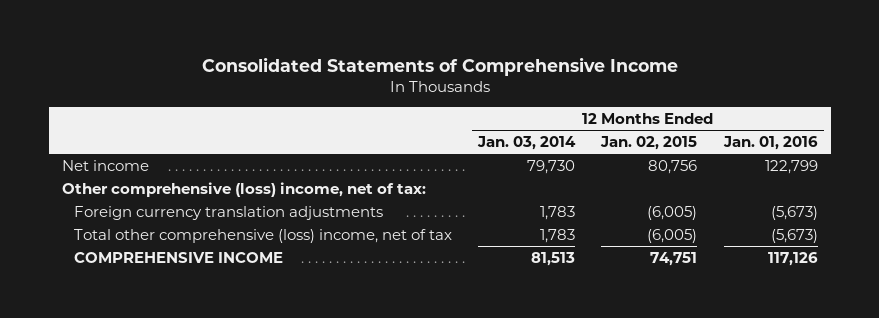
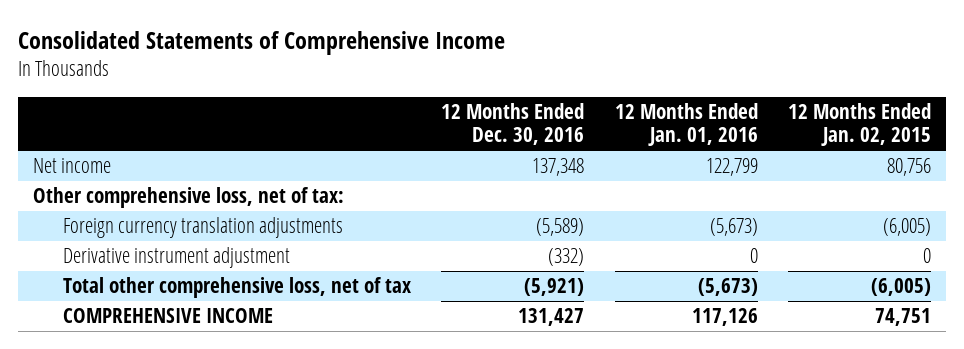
- | 12 Months Ended Jan. 03, 2014 | 12 Months Ended Jan. 02, 2015 | 12 Months Ended Jan. 01, 2016
+ | 12 Months Ended Dec. 30, 2016 | 12 Months Ended Jan. 01, 2016 | 12 Months Ended Jan. 02, 2015
- Other comprehensive (loss) income, net of tax:
+ Other comprehensive loss, net of tax:
- Total other comprehensive (loss) income, net of tax | 1,783 | (6,005) | (5,673)
+ Derivative instrument adjustment | (332) | 0 | 0
+ Total other comprehensive loss, net of tax | (5,921) | (5,673) | (6,005)

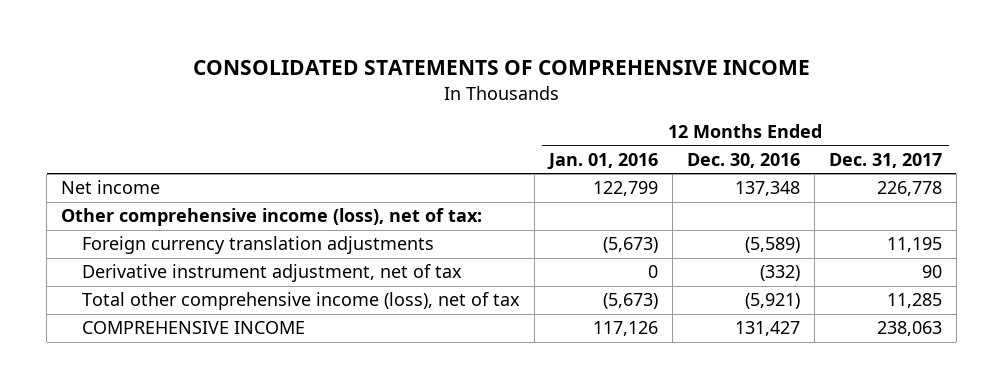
- Consolidated Statements of Comprehensive Income
+ CONSOLIDATED STATEMENTS OF COMPREHENSIVE INCOME
- | 12 Months Ended Dec. 30, 2016 | 12 Months Ended Jan. 01, 2016 | 12 Months Ended Jan. 02, 2015
+ | 12 Months Ended Jan. 01, 2016 | 12 Months Ended Dec. 30, 2016 | 12 Months Ended Dec. 31, 2017
- Other comprehensive loss, net of tax:
+ Other comprehensive income (loss), net of tax:
- Derivative instrument adjustment | (332) | 0 | 0
- Total other comprehensive loss, net of tax | (5,921) | (5,673) | (6,005)
+ Derivative instrument adjustment, net of tax | 0 | (332) | 90
+ Total other comprehensive income (loss), net of tax | (5,673) | (5,921) | 11,285

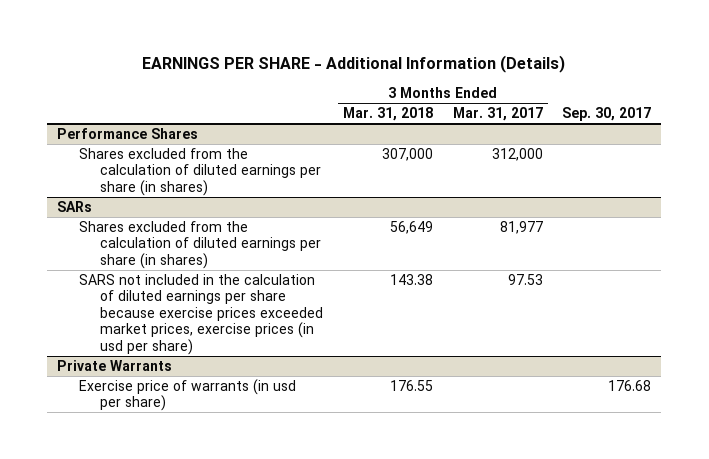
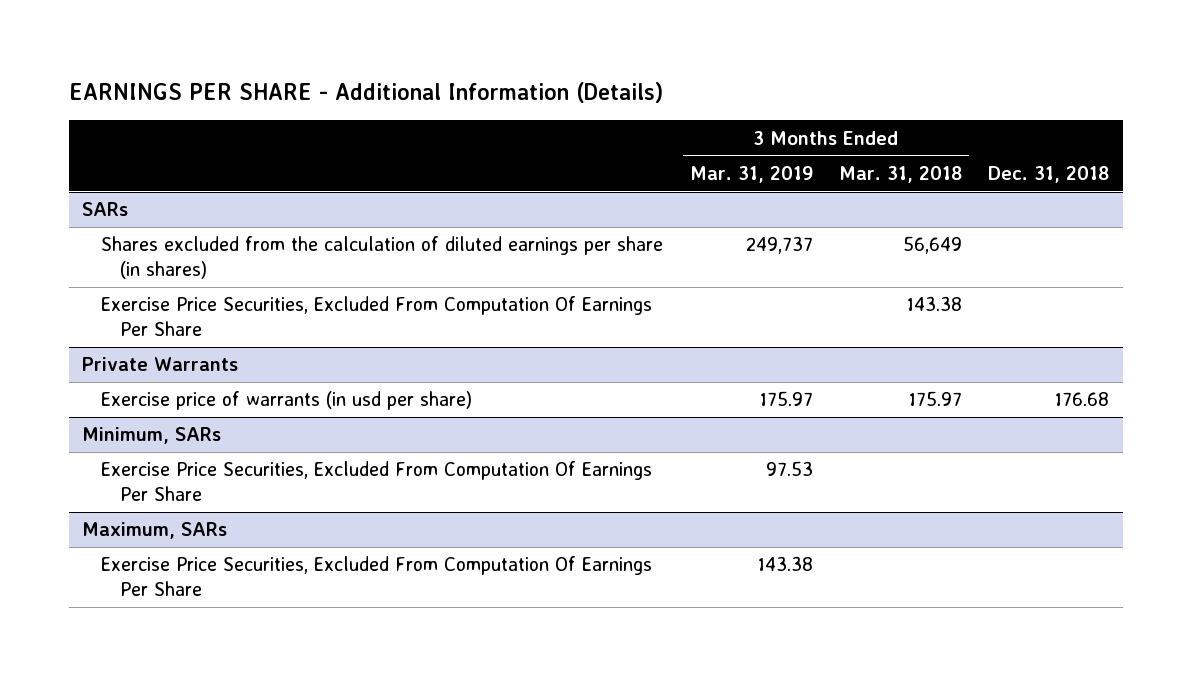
- | 3 Months Ended Mar. 31, 2018 | 3 Months Ended Mar. 31, 2017 | Sep. 30, 2017
+ | 3 Months Ended Mar. 31, 2019 | 3 Months Ended Mar. 31, 2018 | Dec. 31, 2018
- Performance Shares
- Shares excluded from the calculation of diluted earnings per share (in shares) | 307,000 | 312,000 |
@ SARs
- SARS not included in the calculation of diluted earnings per share because exercise prices exceeded market prices, exercise prices (in usd per share) | 143.38 | 97.53 |
+ Exercise Price Securities, Excluded From Computation Of Earnings Per Share | | 143.38 |
@ Private Warrants
- Exercise price of warrants (in usd per share) | 176.55 | | 176.68
+ Exercise price of warrants (in usd per share) | 175.97 | 175.97 | 176.68
+ Minimum, SARs
+ Exercise Price Securities, Excluded From Computation Of Earnings Per Share | 97.53 | |
+ Maximum, SARs
+ Exercise Price Securities, Excluded From Computation Of Earnings Per Share | 143.38 | |

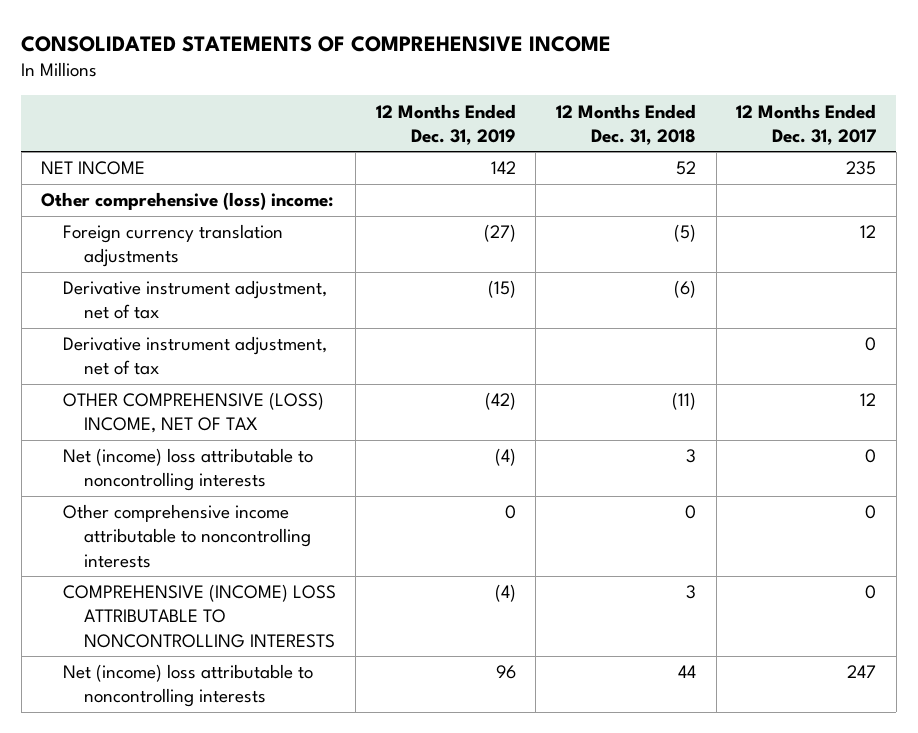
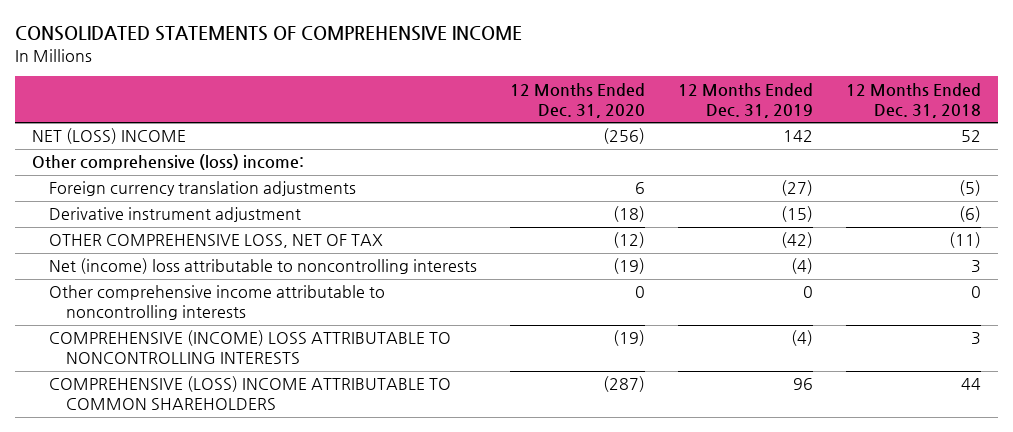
- | 12 Months Ended Dec. 31, 2019 | 12 Months Ended Dec. 31, 2018 | 12 Months Ended Dec. 31, 2017
+ | 12 Months Ended Dec. 31, 2020 | 12 Months Ended Dec. 31, 2019 | 12 Months Ended Dec. 31, 2018
- NET INCOME | 142 | 52 | 235
+ NET (LOSS) INCOME | (256) | 142 | 52
- Derivative instrument adjustment, net of tax | (15) | (6) |
- Derivative instrument adjustment, net of tax | | | 0
- OTHER COMPREHENSIVE (LOSS) INCOME, NET OF TAX | (42) | (11) | 12
+ Derivative instrument adjustment | (18) | (15) | (6)
+ OTHER COMPREHENSIVE LOSS, NET OF TAX | (12) | (42) | (11)
- Net (income) loss attributable to noncontrolling interests | 96 | 44 | 247
+ COMPREHENSIVE (LOSS) INCOME ATTRIBUTABLE TO COMMON SHAREHOLDERS | (287) | 96 | 44

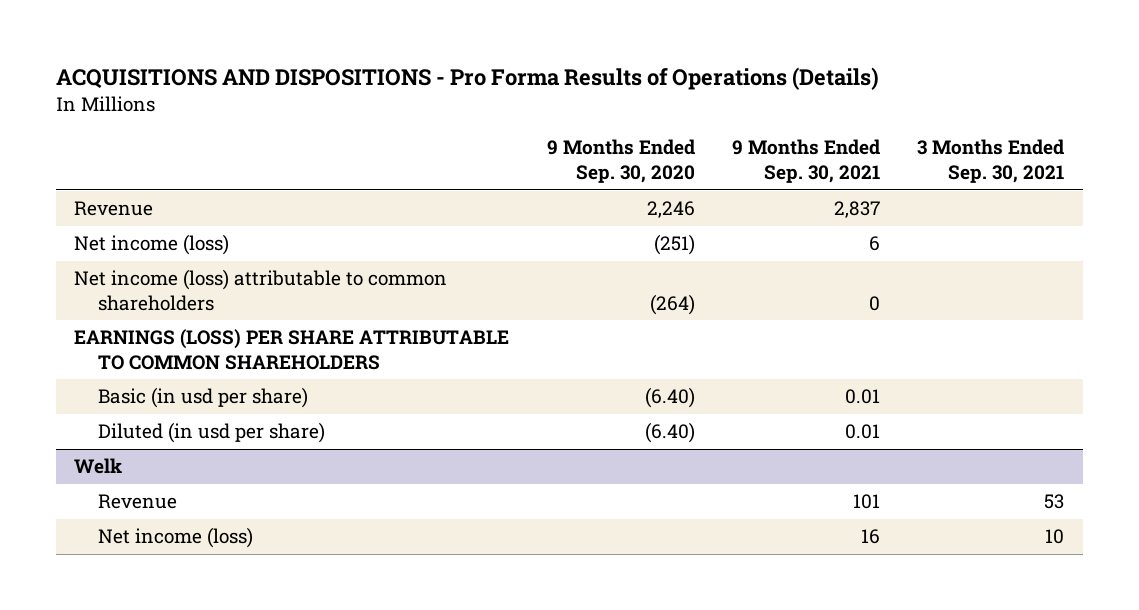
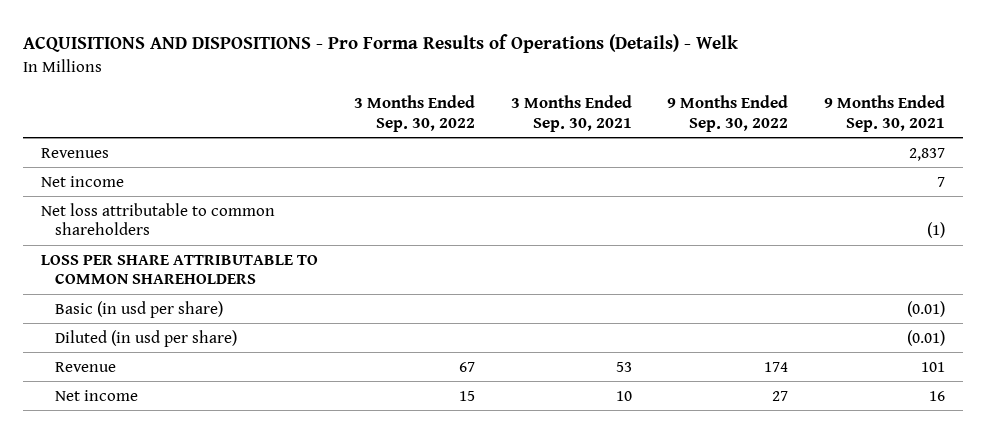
- ACQUISITIONS AND DISPOSITIONS - Pro Forma Results of Operations (Details)
+ ACQUISITIONS AND DISPOSITIONS - Pro Forma Results of Operations (Details) - Welk
- | 9 Months Ended Sep. 30, 2020 | 9 Months Ended Sep. 30, 2021 | 3 Months Ended Sep. 30, 2021
+ | 3 Months Ended Sep. 30, 2022 | 3 Months Ended Sep. 30, 2021 | 9 Months Ended Sep. 30, 2022 | 9 Months Ended Sep. 30, 2021
- Revenue | 2,246 | 2,837 |
- Net income (loss) | (251) | 6 |
- Net income (loss) attributable to common shareholders | (264) | 0 |
- EARNINGS (LOSS) PER SHARE ATTRIBUTABLE TO COMMON SHAREHOLDERS
- Basic (in usd per share) | (6.40) | 0.01 |
- Diluted (in usd per share) | (6.40) | 0.01 |
- Welk
+ Revenues | | | | 2,837
+ Net income | | | | 7
+ Net loss attributable to common shareholders | | | | (1)
+ LOSS PER SHARE ATTRIBUTABLE TO COMMON SHAREHOLDERS
+ Basic (in usd per share) | | | | (0.01)
+ Diluted (in usd per share) | | | | (0.01)
- Net income (loss) | | 16 | 10
+ Net income | 15 | 10 | 27 | 16

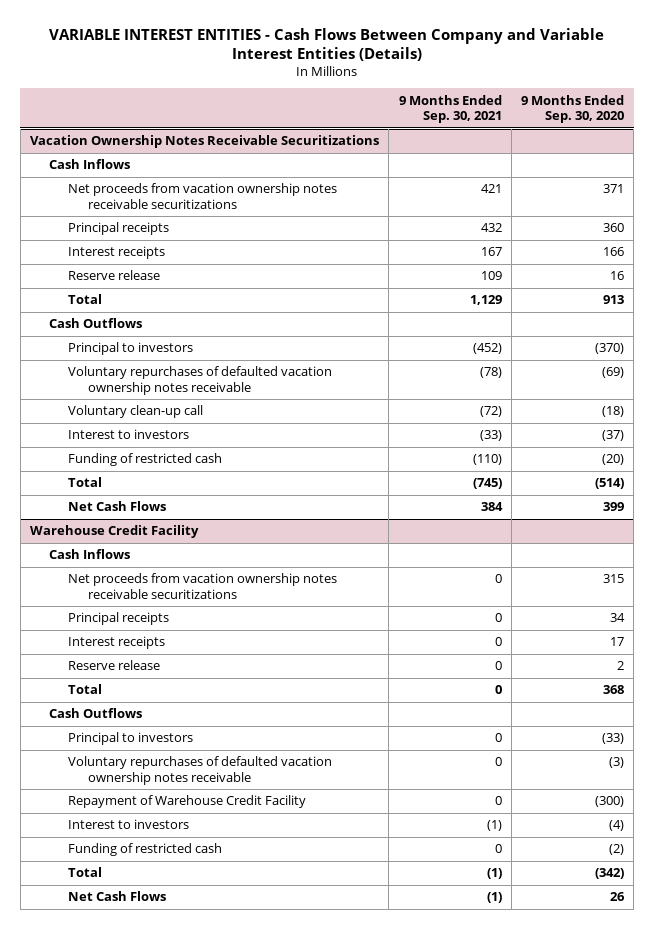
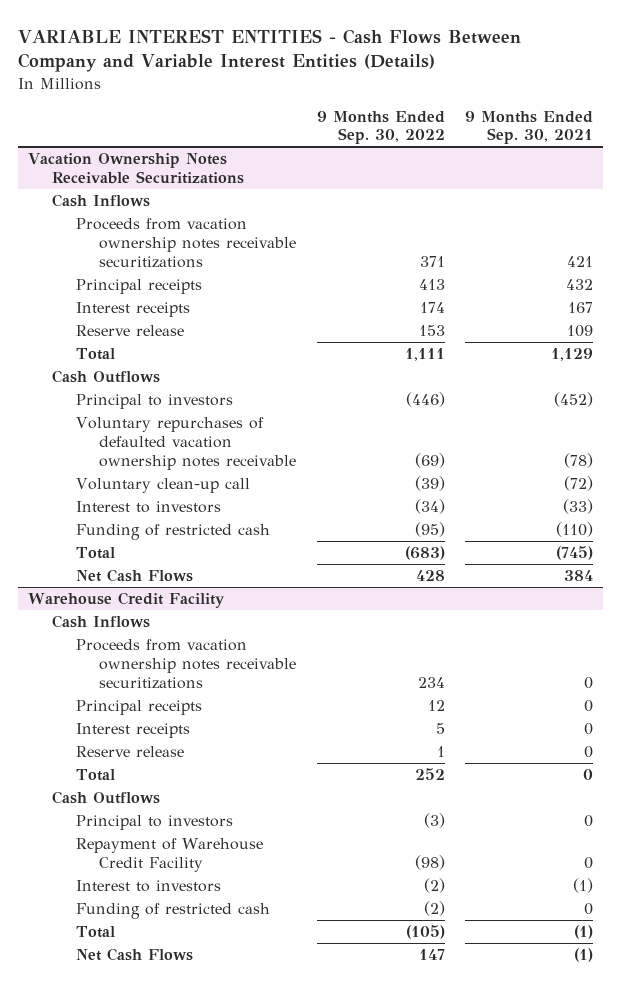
- | 9 Months Ended Sep. 30, 2021 | 9 Months Ended Sep. 30, 2020
+ | 9 Months Ended Sep. 30, 2022 | 9 Months Ended Sep. 30, 2021
@ Vacation Ownership Notes Receivable Securitizations
- Net proceeds from vacation ownership notes receivable securitizations | 421 | 371
+ Proceeds from vacation ownership notes receivable securitizations | 371 | 421
@ Warehouse Credit Facility
- Net proceeds from vacation ownership notes receivable securitizations | 0 | 315
+ Proceeds from vacation ownership notes receivable securitizations | 234 | 0
- Voluntary repurchases of defaulted vacation ownership notes receivable | 0 | (3)

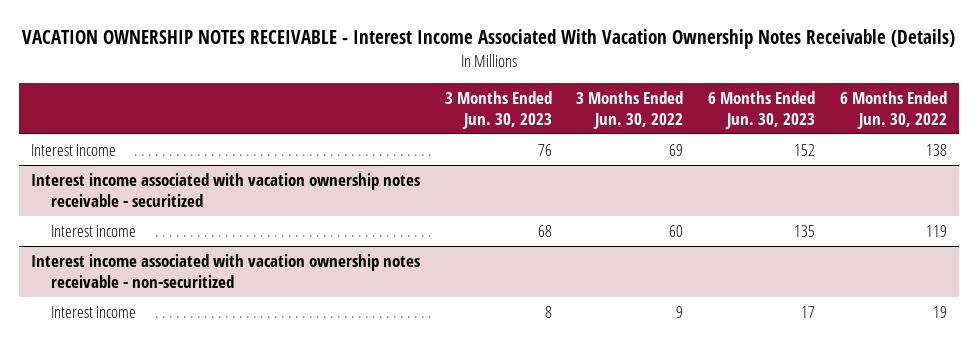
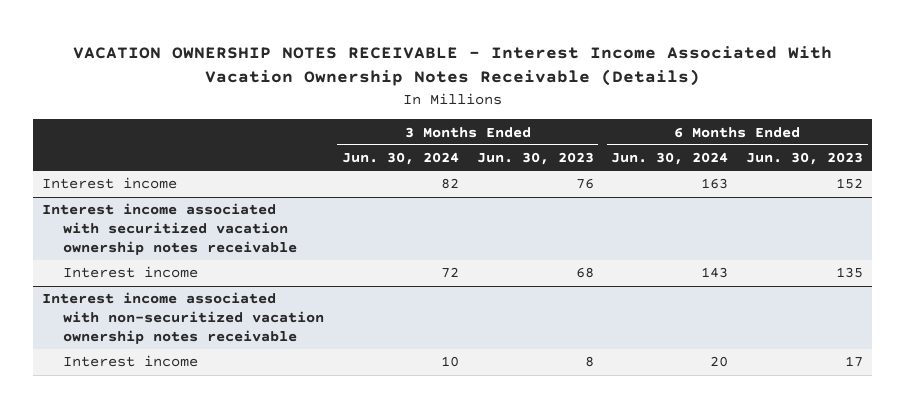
- | 3 Months Ended Jun. 30, 2023 | 3 Months Ended Jun. 30, 2022 | 6 Months Ended Jun. 30, 2023 | 6 Months Ended Jun. 30, 2022
+ | 3 Months Ended Jun. 30, 2024 | 3 Months Ended Jun. 30, 2023 | 6 Months Ended Jun. 30, 2024 | 6 Months Ended Jun. 30, 2023
- Interest income associated with vacation ownership notes receivable - securitized
+ Interest income associated with securitized vacation ownership notes receivable
- Interest income associated with vacation ownership notes receivable - non-securitized
+ Interest income associated with non-securitized vacation ownership notes receivable

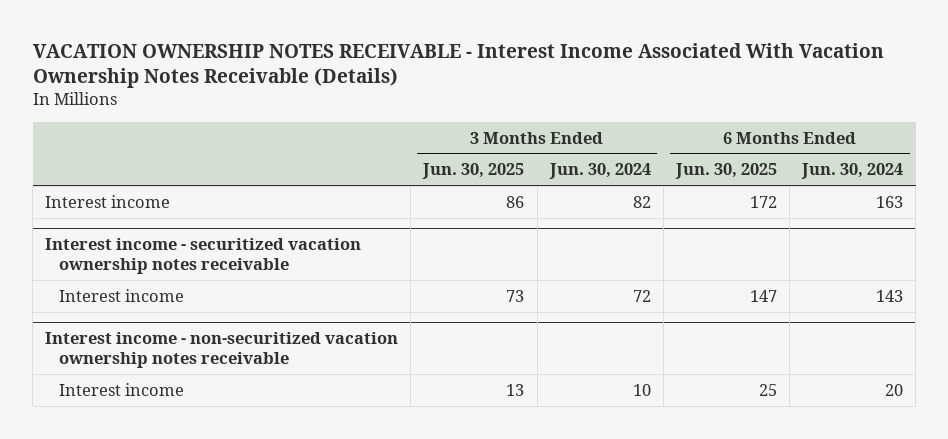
- | 3 Months Ended Jun. 30, 2024 | 3 Months Ended Jun. 30, 2023 | 6 Months Ended Jun. 30, 2024 | 6 Months Ended Jun. 30, 2023
+ | 3 Months Ended Jun. 30, 2025 | 3 Months Ended Jun. 30, 2024 | 6 Months Ended Jun. 30, 2025 | 6 Months Ended Jun. 30, 2024
- Interest income associated with securitized vacation ownership notes receivable
+ Interest income - securitized vacation ownership notes receivable
- Interest income associated with non-securitized vacation ownership notes receivable
+ Interest income - non-securitized vacation ownership notes receivable

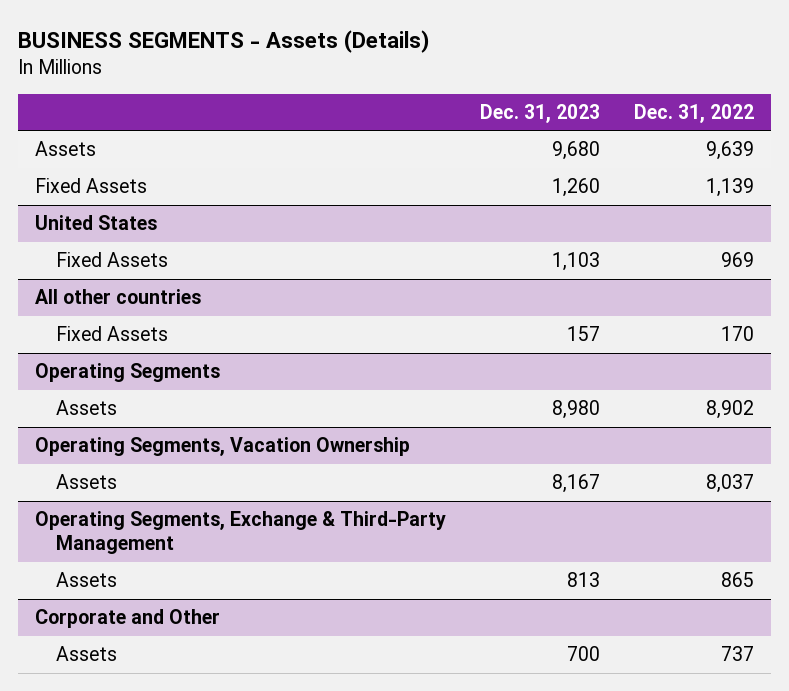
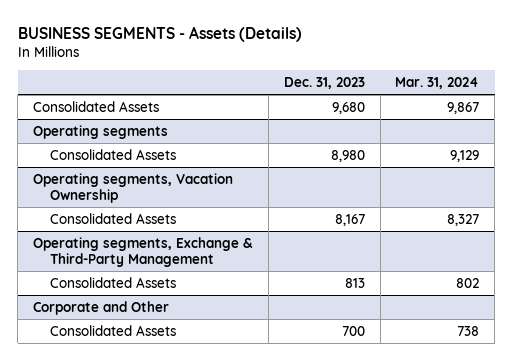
- | Dec. 31, 2023 | Dec. 31, 2022
+ | Dec. 31, 2023 | Mar. 31, 2024
- Assets | 9,680 | 9,639
- Fixed Assets | 1,260 | 1,139
- United States
- Fixed Assets | 1,103 | 969
- All other countries
- Fixed Assets | 157 | 170
- Operating Segments
- Assets | 8,980 | 8,902
- Operating Segments, Vacation Ownership
- Assets | 8,167 | 8,037
- Operating Segments, Exchange & Third-Party Management
- Assets | 813 | 865
+ Consolidated Assets | 9,680 | 9,867
+ Operating segments
+ Consolidated Assets | 8,980 | 9,129
+ Operating segments, Vacation Ownership
+ Consolidated Assets | 8,167 | 8,327
+ Operating segments, Exchange & Third-Party Management
+ Consolidated Assets | 813 | 802
@ Corporate and Other
- Assets | 700 | 737
+ Consolidated Assets | 700 | 738

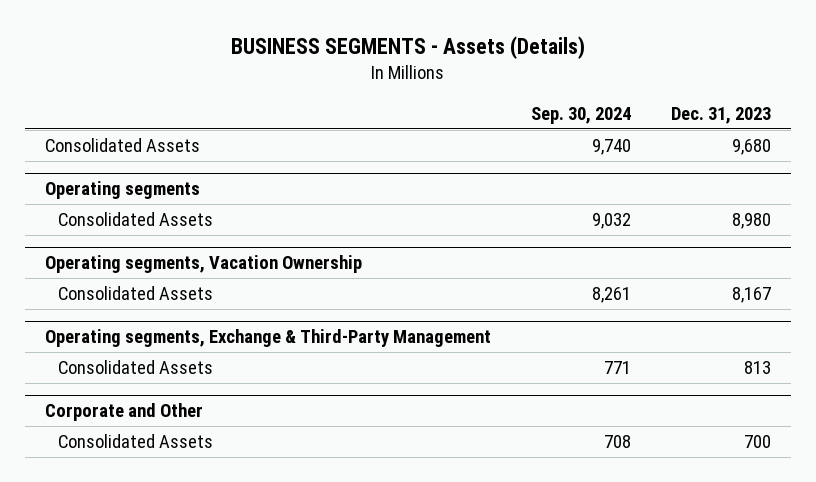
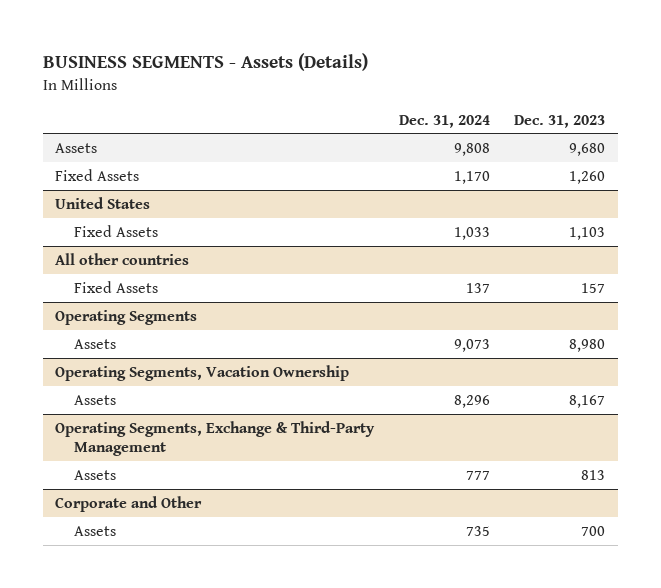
- | Sep. 30, 2024 | Dec. 31, 2023
+ | Dec. 31, 2024 | Dec. 31, 2023
- Consolidated Assets | 9,740 | 9,680
- Operating segments
- Consolidated Assets | 9,032 | 8,980
- Operating segments, Vacation Ownership
- Consolidated Assets | 8,261 | 8,167
- Operating segments, Exchange & Third-Party Management
- Consolidated Assets | 771 | 813
+ Assets | 9,808 | 9,680
+ Fixed Assets | 1,170 | 1,260
+ United States
+ Fixed Assets | 1,033 | 1,103
+ All other countries
+ Fixed Assets | 137 | 157
+ Operating Segments
+ Assets | 9,073 | 8,980
+ Operating Segments, Vacation Ownership
+ Assets | 8,296 | 8,167
+ Operating Segments, Exchange & Third-Party Management
+ Assets | 777 | 813
@ Corporate and Other
- Consolidated Assets | 708 | 700
+ Assets | 735 | 700

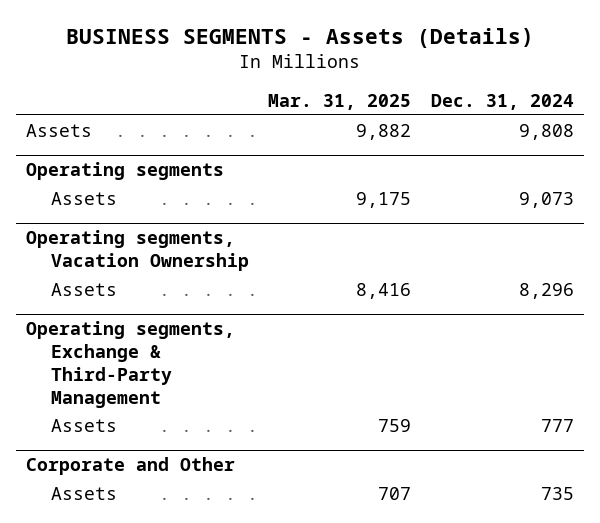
- | Dec. 31, 2024 | Dec. 31, 2023
+ | Mar. 31, 2025 | Dec. 31, 2024
- Fixed Assets | 1,170 | 1,260
- United States
- Fixed Assets | 1,033 | 1,103
- All other countries
- Fixed Assets | 137 | 157
- Operating Segments
+ Operating segments
- Operating Segments, Vacation Ownership
+ Operating segments, Vacation Ownership
- Operating Segments, Exchange & Third-Party Management
+ Operating segments, Exchange & Third-Party Management

